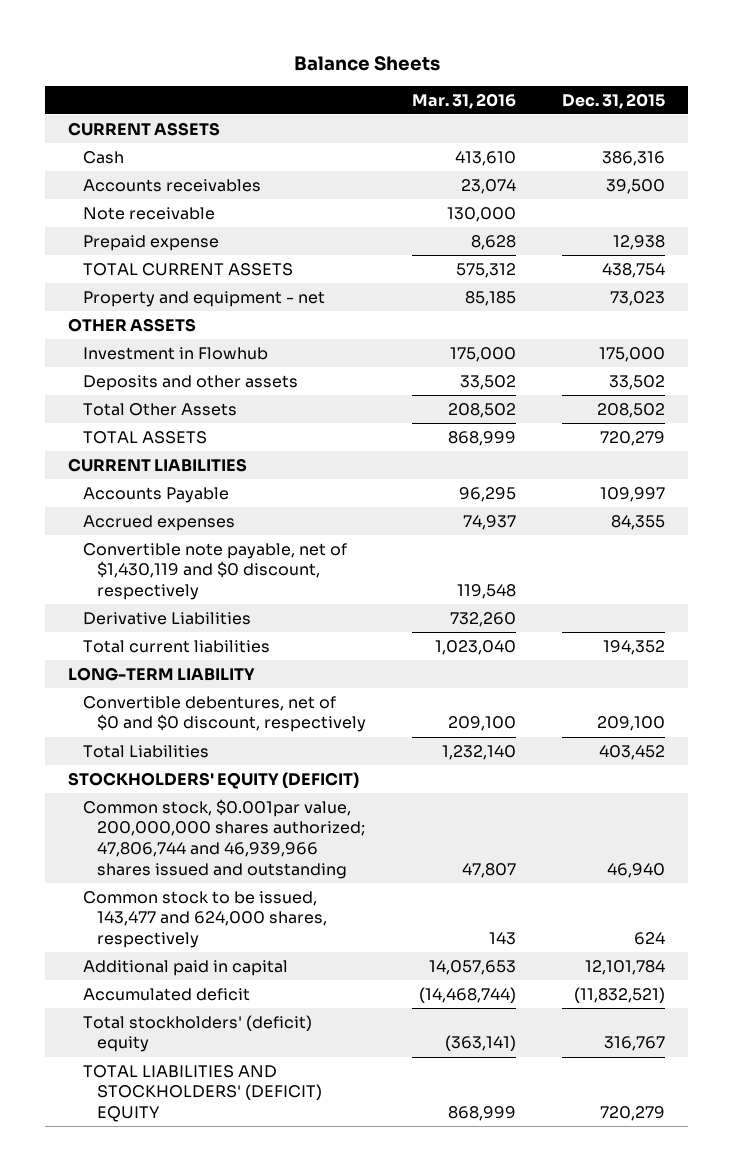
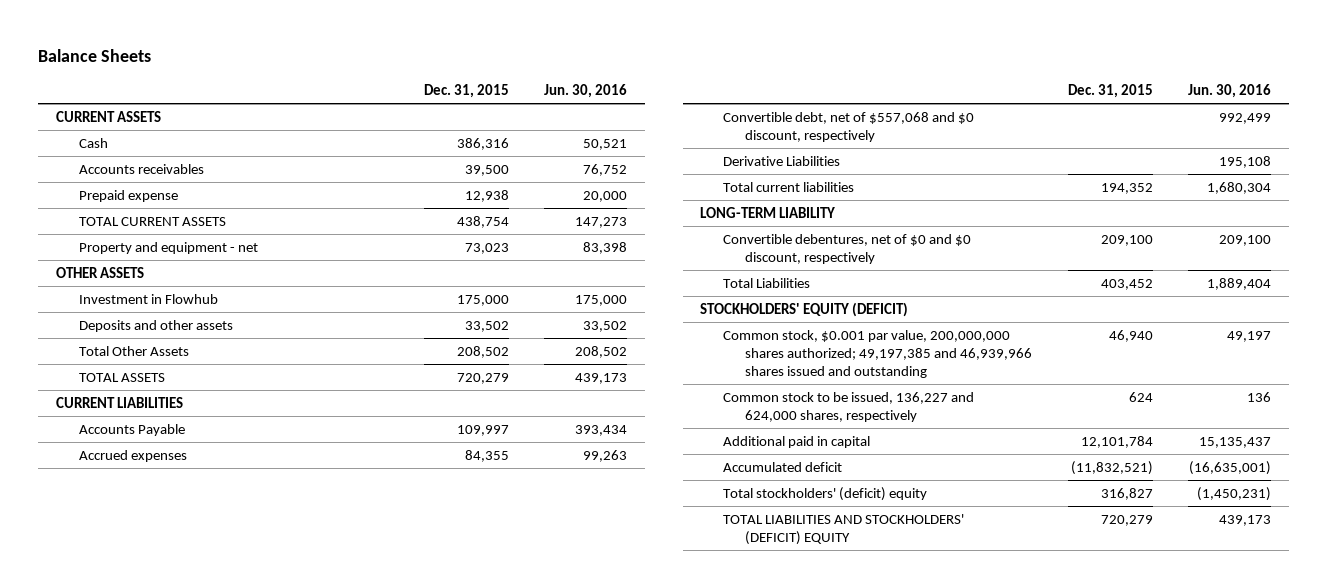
- | Mar. 31, 2016 | Dec. 31, 2015
+ | Dec. 31, 2015 | Jun. 30, 2016
- Note receivable | 130,000 |
- Convertible note payable, net of $1,430,119 and $0 discount, respectively | 119,548 |
+ Convertible debt, net of $557,068 and $0 discount, respectively | | 992,499
- Common stock, $0.001par value, 200,000,000 shares authorized; 47,806,744 and 46,939,966 shares issued and outstanding | 47,807 | 46,940
- Common stock to be issued, 143,477 and 624,000 shares, respectively | 143 | 624
+ Common stock, $0.001 par value, 200,000,000 shares authorized; 49,197,385 and 46,939,966 shares issued and outstanding | 46,940 | 49,197
+ Common stock to be issued, 136,227 and 624,000 shares, respectively | 624 | 136
- Total stockholders' (deficit) equity | (363,141) | 316,767
+ Total stockholders' (deficit) equity | 316,827 | (1,450,231)

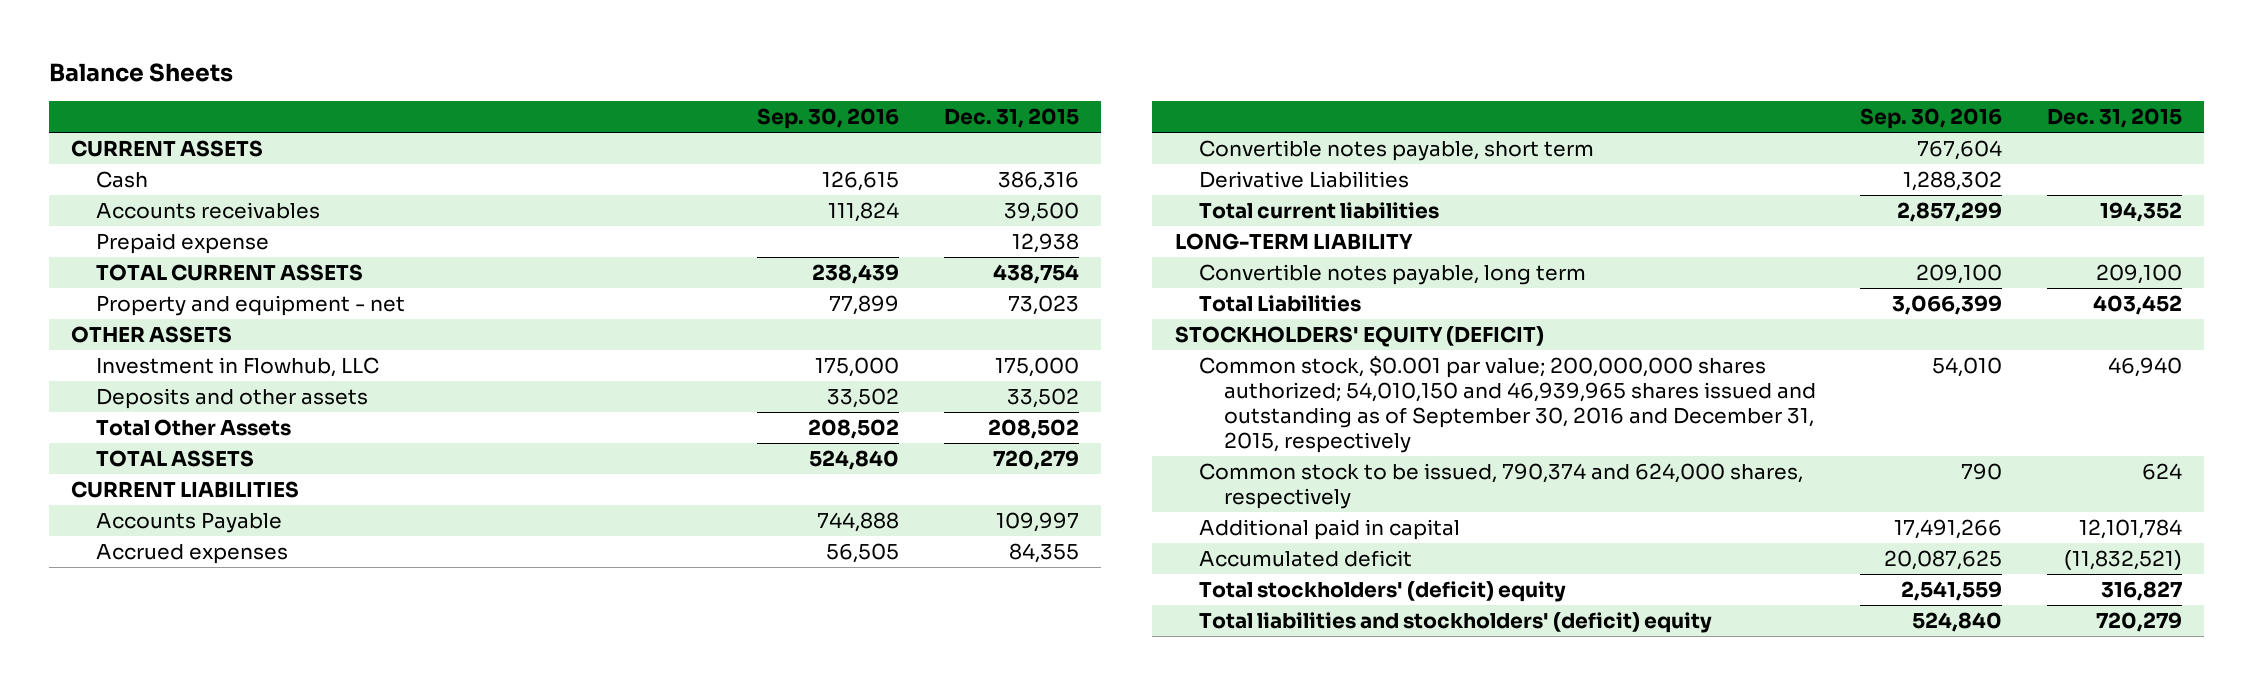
- | Dec. 31, 2015 | Jun. 30, 2016
+ | Sep. 30, 2016 | Dec. 31, 2015
- Investment in Flowhub | 175,000 | 175,000
+ Investment in Flowhub, LLC | 175,000 | 175,000
- Convertible debt, net of $557,068 and $0 discount, respectively | | 992,499
+ Convertible notes payable, short term | 767,604 |
- Convertible debentures, net of $0 and $0 discount, respectively | 209,100 | 209,100
+ Convertible notes payable, long term | 209,100 | 209,100
- Common stock, $0.001 par value, 200,000,000 shares authorized; 49,197,385 and 46,939,966 shares issued and outstanding | 46,940 | 49,197
- Common stock to be issued, 136,227 and 624,000 shares, respectively | 624 | 136
+ Common stock, $0.001 par value; 200,000,000 shares authorized; 54,010,150 and 46,939,965 shares issued and outstanding as of September 30, 2016 and December 31, 2015, respectively | 54,010 | 46,940
+ Common stock to be issued, 790,374 and 624,000 shares, respectively | 790 | 624
- TOTAL LIABILITIES AND STOCKHOLDERS' (DEFICIT) EQUITY | 720,279 | 439,173
+ Total liabilities and stockholders' (deficit) equity | 524,840 | 720,279

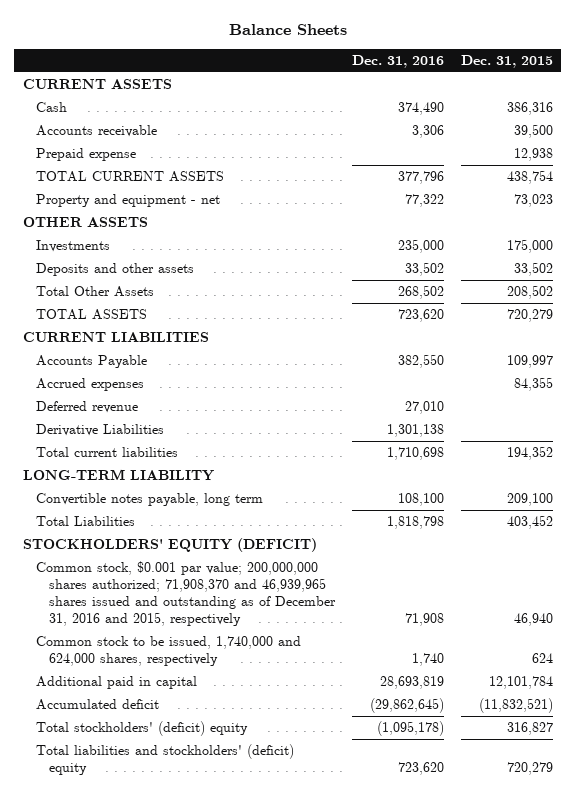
- | Sep. 30, 2016 | Dec. 31, 2015
+ | Dec. 31, 2016 | Dec. 31, 2015
- Accounts receivables | 111,824 | 39,500
+ Accounts receivable | 3,306 | 39,500
- Investment in Flowhub, LLC | 175,000 | 175,000
+ Investments | 235,000 | 175,000
- Convertible notes payable, short term | 767,604 |
+ Deferred revenue | 27,010 |
- Common stock, $0.001 par value; 200,000,000 shares authorized; 54,010,150 and 46,939,965 shares issued and outstanding as of September 30, 2016 and December 31, 2015, respectively | 54,010 | 46,940
- Common stock to be issued, 790,374 and 624,000 shares, respectively | 790 | 624
+ Common stock, $0.001 par value; 200,000,000 shares authorized; 71,908,370 and 46,939,965 shares issued and outstanding as of December 31, 2016 and 2015, respectively | 71,908 | 46,940
+ Common stock to be issued, 1,740,000 and 624,000 shares, respectively | 1,740 | 624

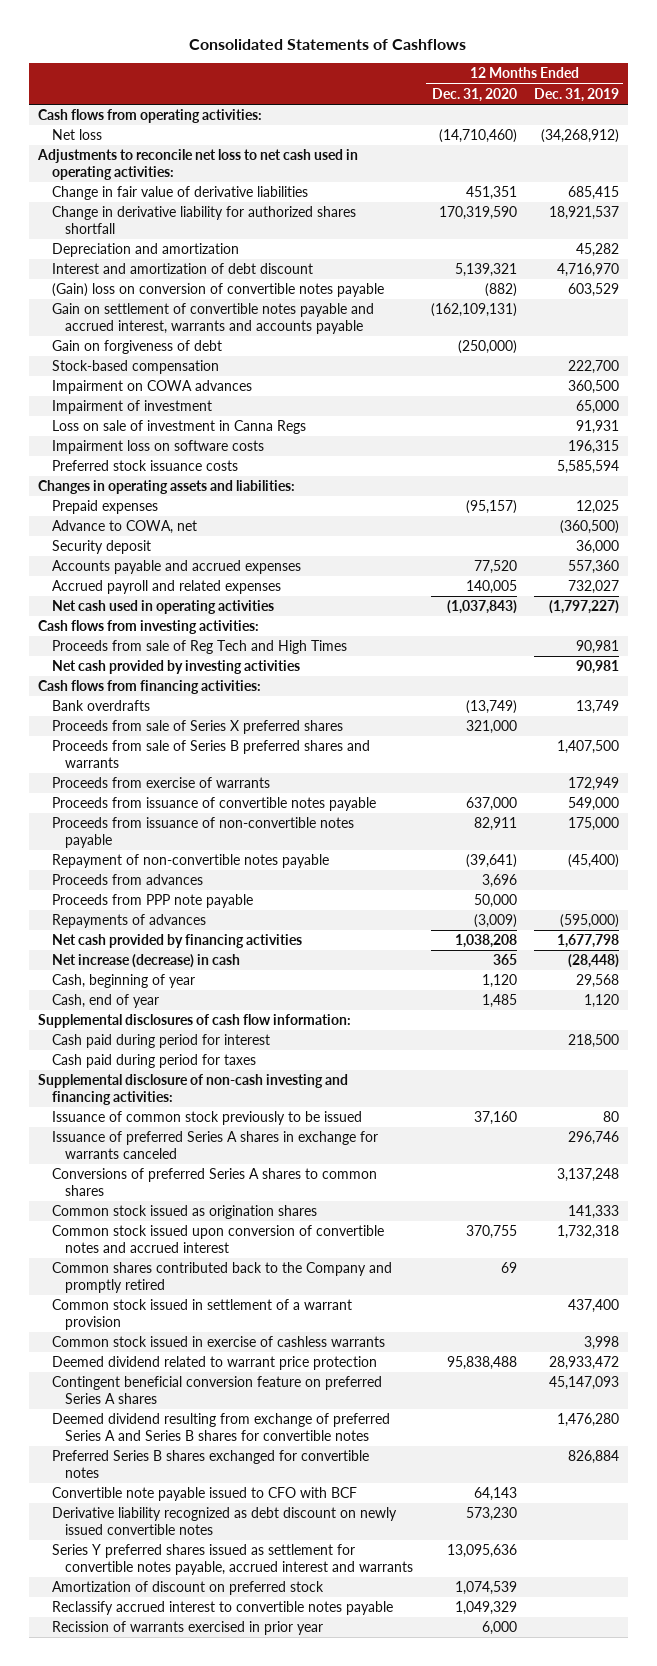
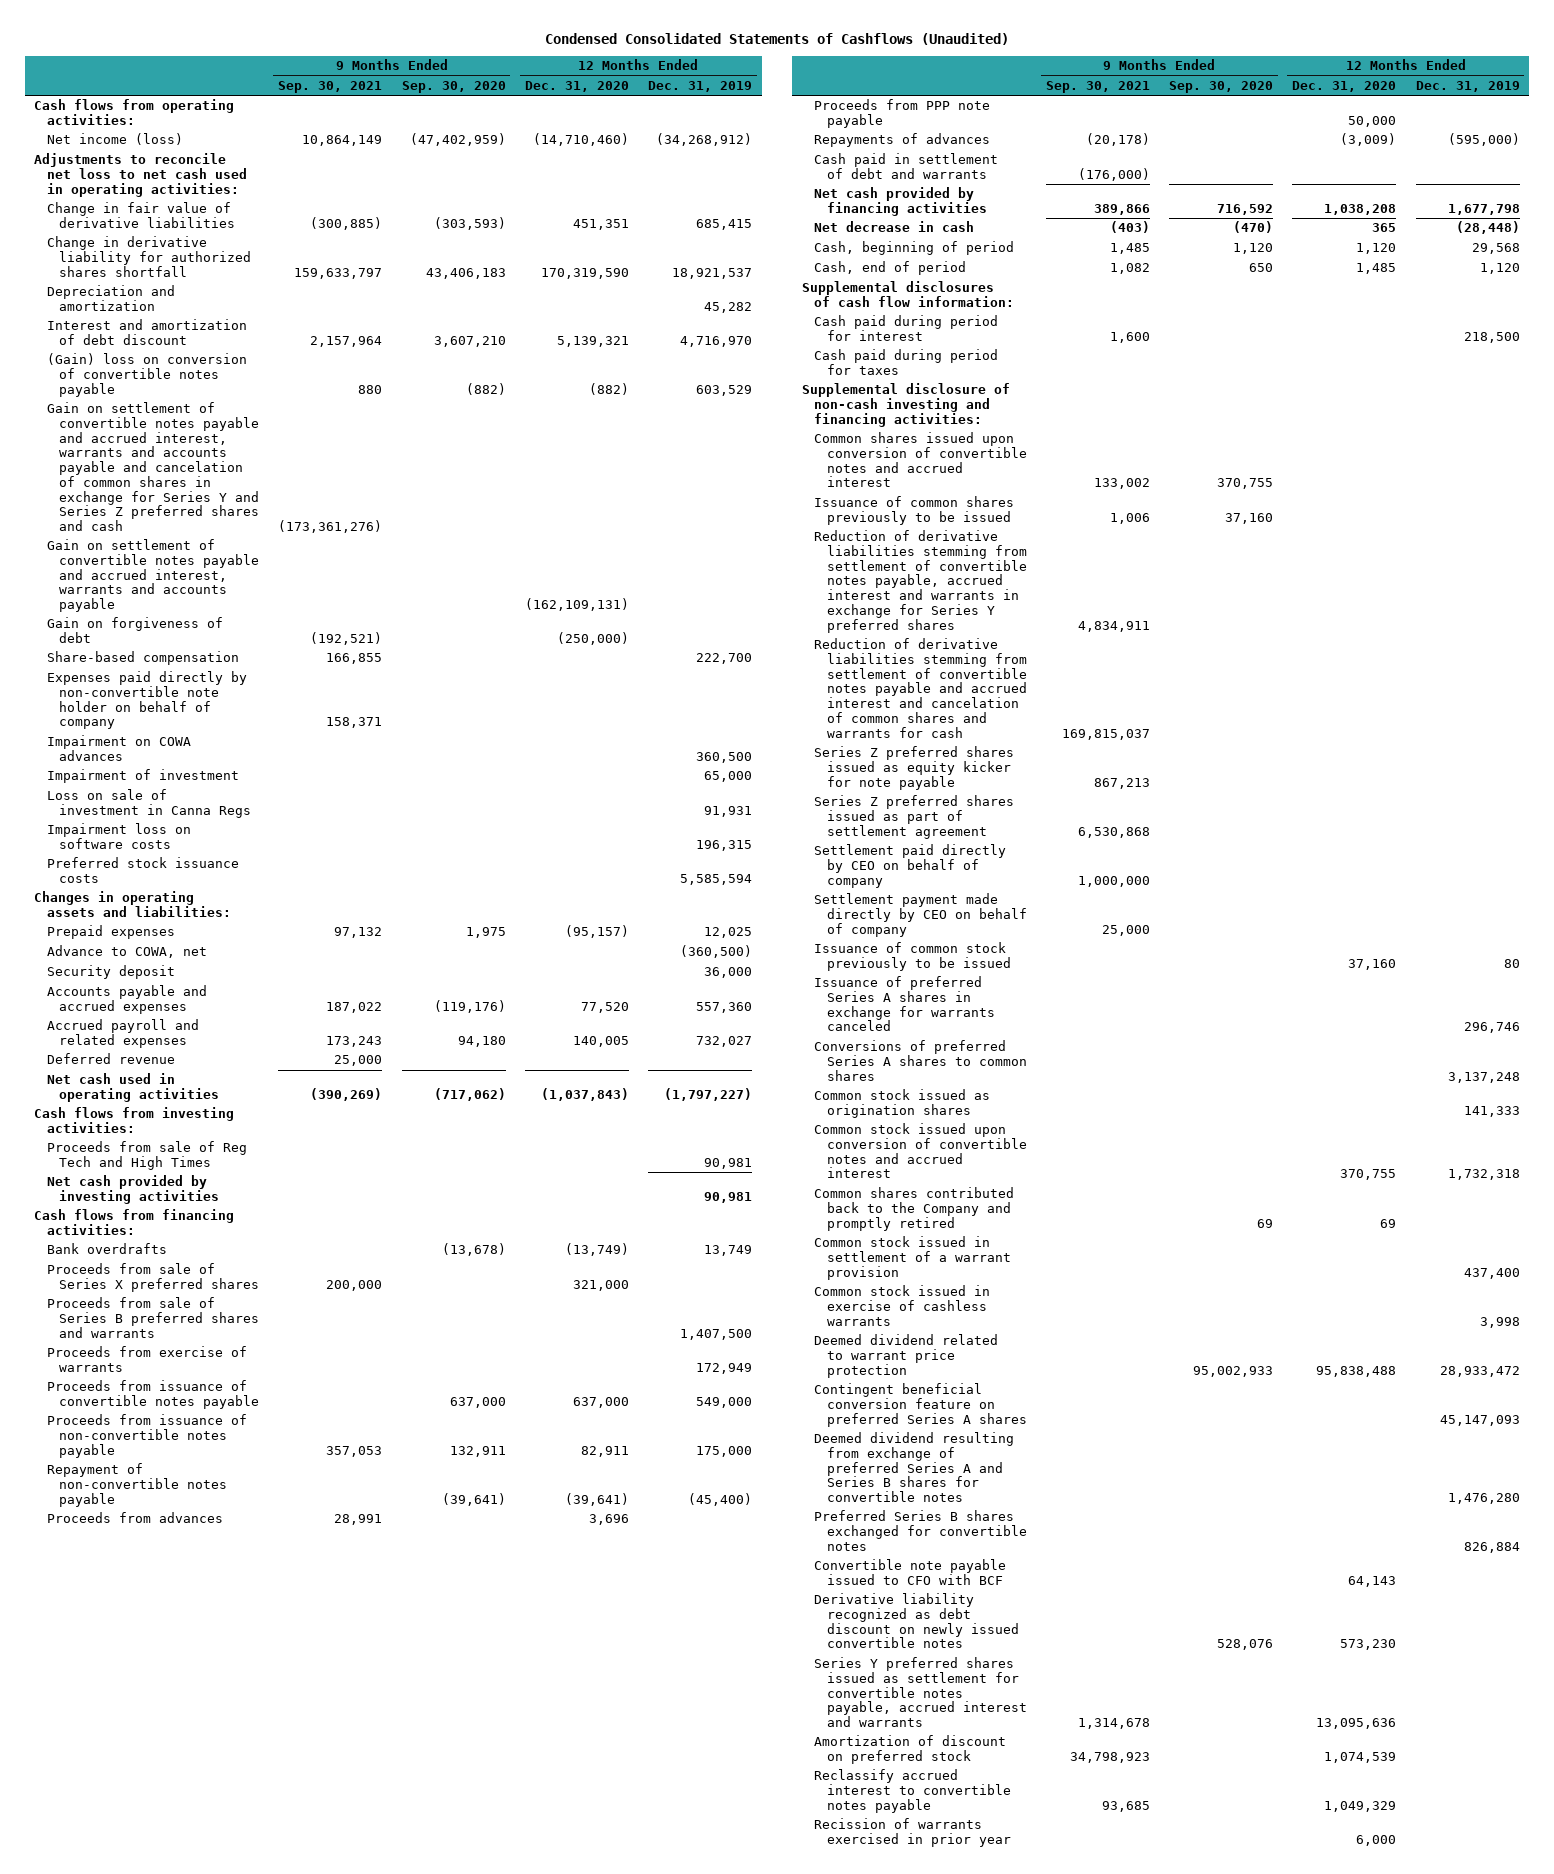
- Consolidated Statements of Cashflows
+ Condensed Consolidated Statements of Cashflows (Unaudited)
- | 12 Months Ended Dec. 31, 2020 | 12 Months Ended Dec. 31, 2019
+ | 9 Months Ended Sep. 30, 2021 | 9 Months Ended Sep. 30, 2020 | 12 Months Ended Dec. 31, 2020 | 12 Months Ended Dec. 31, 2019
- Net loss | (14,710,460) | (34,268,912)
+ Net income (loss) | 10,864,149 | (47,402,959) | (14,710,460) | (34,268,912)
+ Gain on settlement of convertible notes payable and accrued interest, warrants and accounts payable and cancelation of common shares in exchange for Series Y and Series Z preferred shares and cash | (173,361,276) | | |
- Stock-based compensation | | 222,700
+ Share-based compensation | 166,855 | | | 222,700
+ Expenses paid directly by non-convertible note holder on behalf of company | 158,371 | | |
+ Deferred revenue | 25,000 | | |
+ Cash paid in settlement of debt and warrants | (176,000) | | |
- Net increase (decrease) in cash | 365 | (28,448)
- Cash, beginning of year | 1,120 | 29,568
- Cash, end of year | 1,485 | 1,120
+ Net decrease in cash | (403) | (470) | 365 | (28,448)
+ Cash, beginning of period | 1,485 | 1,120 | 1,120 | 29,568
+ Cash, end of period | 1,082 | 650 | 1,485 | 1,120
+ Common shares issued upon conversion of convertible notes and accrued interest | 133,002 | 370,755 | |
+ Issuance of common shares previously to be issued | 1,006 | 37,160 | |
+ Reduction of derivative liabilities stemming from settlement of convertible notes payable, accrued interest and warrants in exchange for Series Y preferred shares | 4,834,911 | | |
+ Reduction of derivative liabilities stemming from settlement of convertible notes payable and accrued interest and cancelation of common shares and warrants for cash | 169,815,037 | | |
+ Series Z preferred shares issued as equity kicker for note payable | 867,213 | | |
+ Series Z preferred shares issued as part of settlement agreement | 6,530,868 | | |
+ Settlement paid directly by CEO on behalf of company | 1,000,000 | | |
+ Settlement payment made directly by CEO on behalf of company | 25,000 | | |

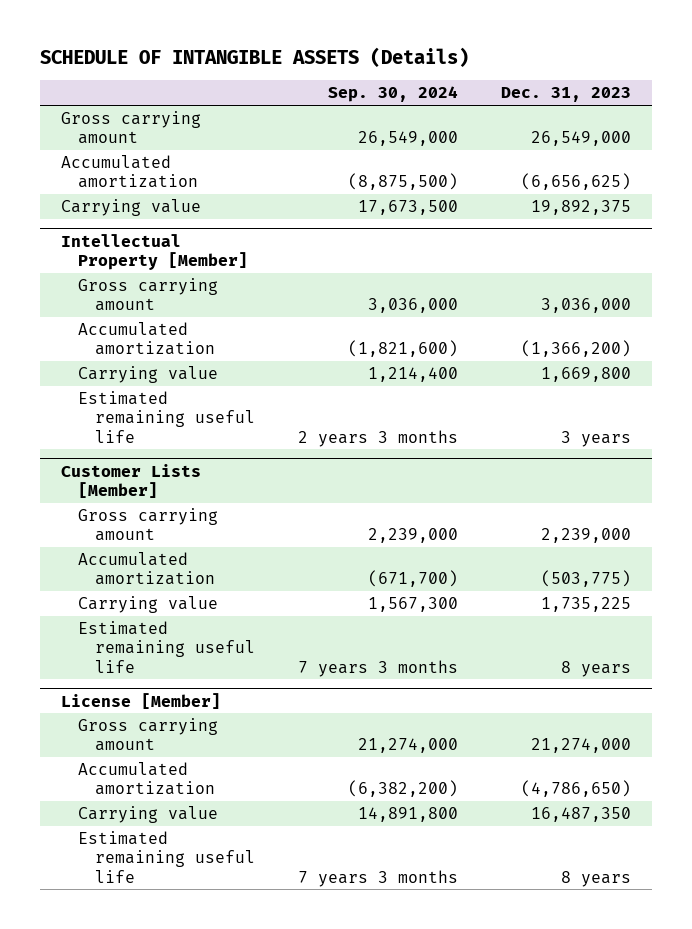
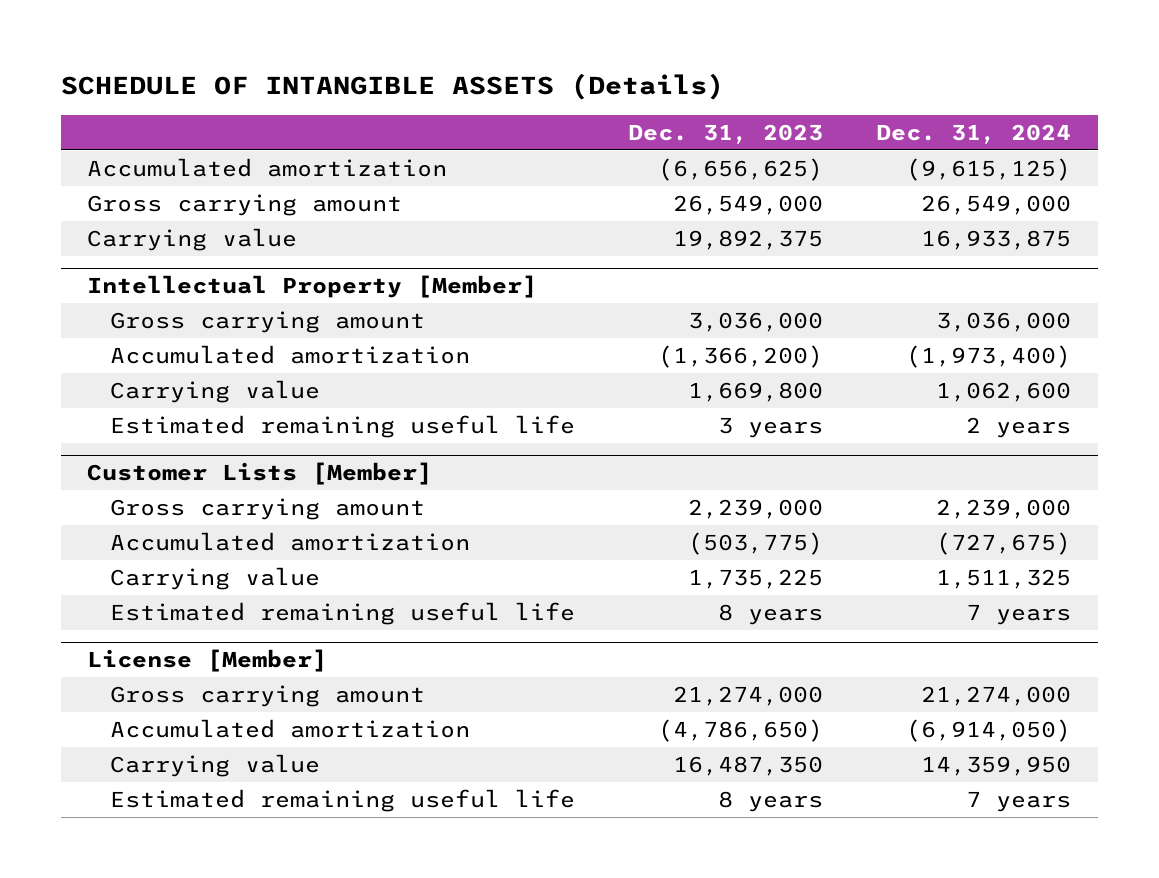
- | Sep. 30, 2024 | Dec. 31, 2023
+ | Dec. 31, 2023 | Dec. 31, 2024
moved down: Gross carrying amount | 26,549,000 | 26,549,000

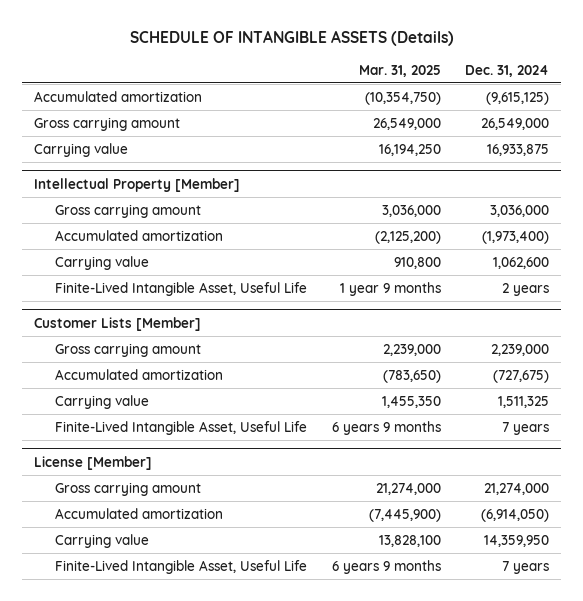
- | Dec. 31, 2023 | Dec. 31, 2024
+ | Mar. 31, 2025 | Dec. 31, 2024
@ Intellectual Property [Member]
- Estimated remaining useful life | 3 years | 2 years
+ Finite-Lived Intangible Asset, Useful Life | 1 year 9 months | 2 years
@ Customer Lists [Member]
- Estimated remaining useful life | 8 years | 7 years
+ Finite-Lived Intangible Asset, Useful Life | 6 years 9 months | 7 years
@ License [Member]
- Estimated remaining useful life | 8 years | 7 years
+ Finite-Lived Intangible Asset, Useful Life | 6 years 9 months | 7 years

